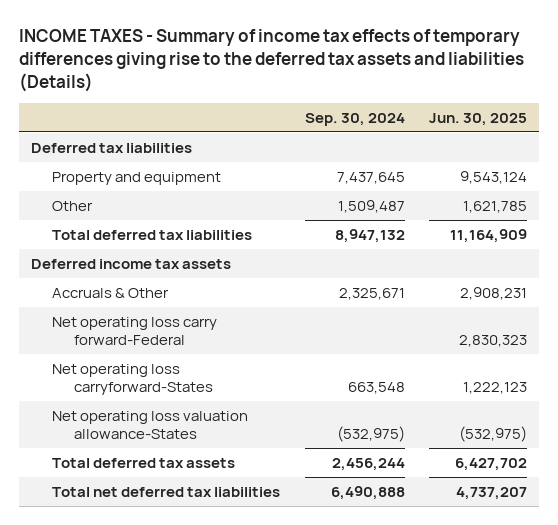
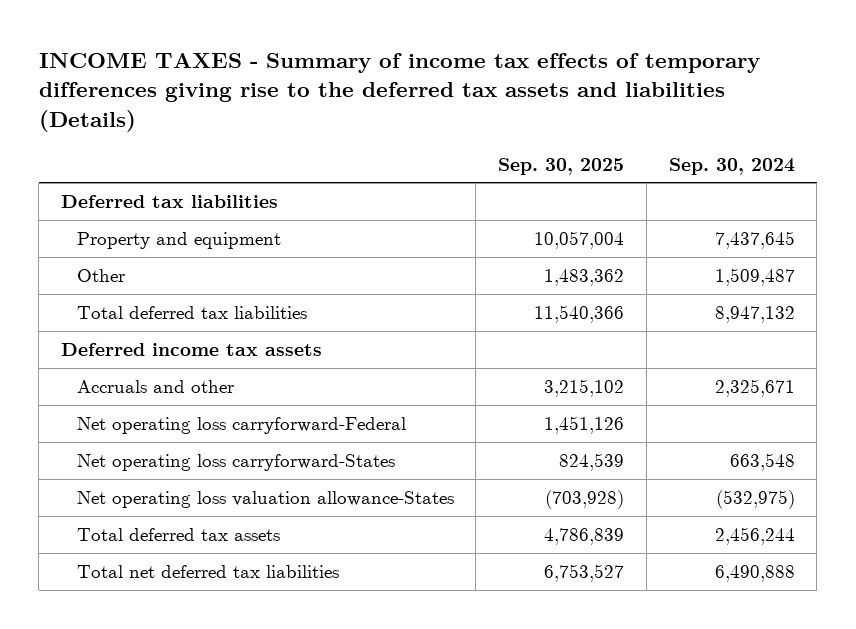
- | Sep. 30, 2024 | Jun. 30, 2025
+ | Sep. 30, 2025 | Sep. 30, 2024
- Accruals & Other | 2,325,671 | 2,908,231
- Net operating loss carry forward-Federal | | 2,830,323
+ Accruals and other | 3,215,102 | 2,325,671
+ Net operating loss carryforward-Federal | 1,451,126 |

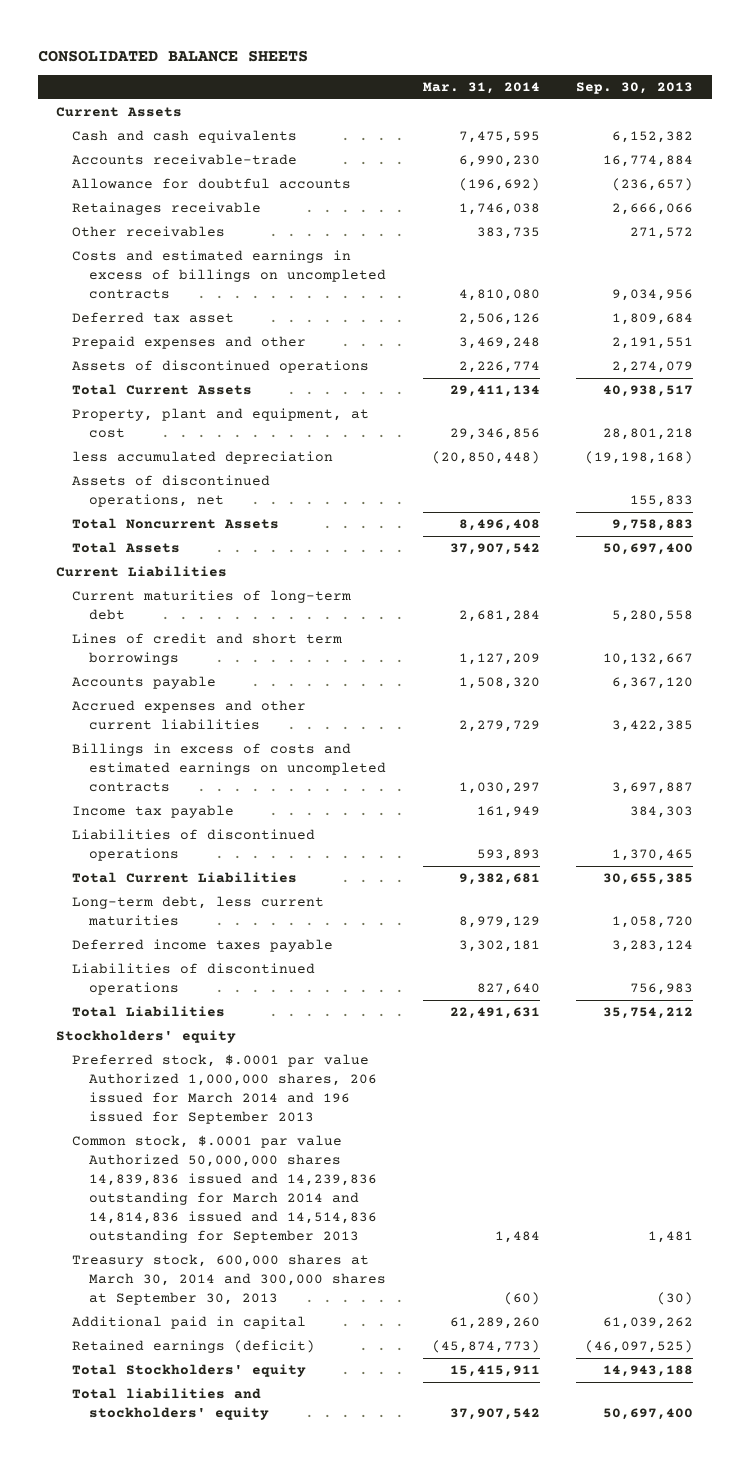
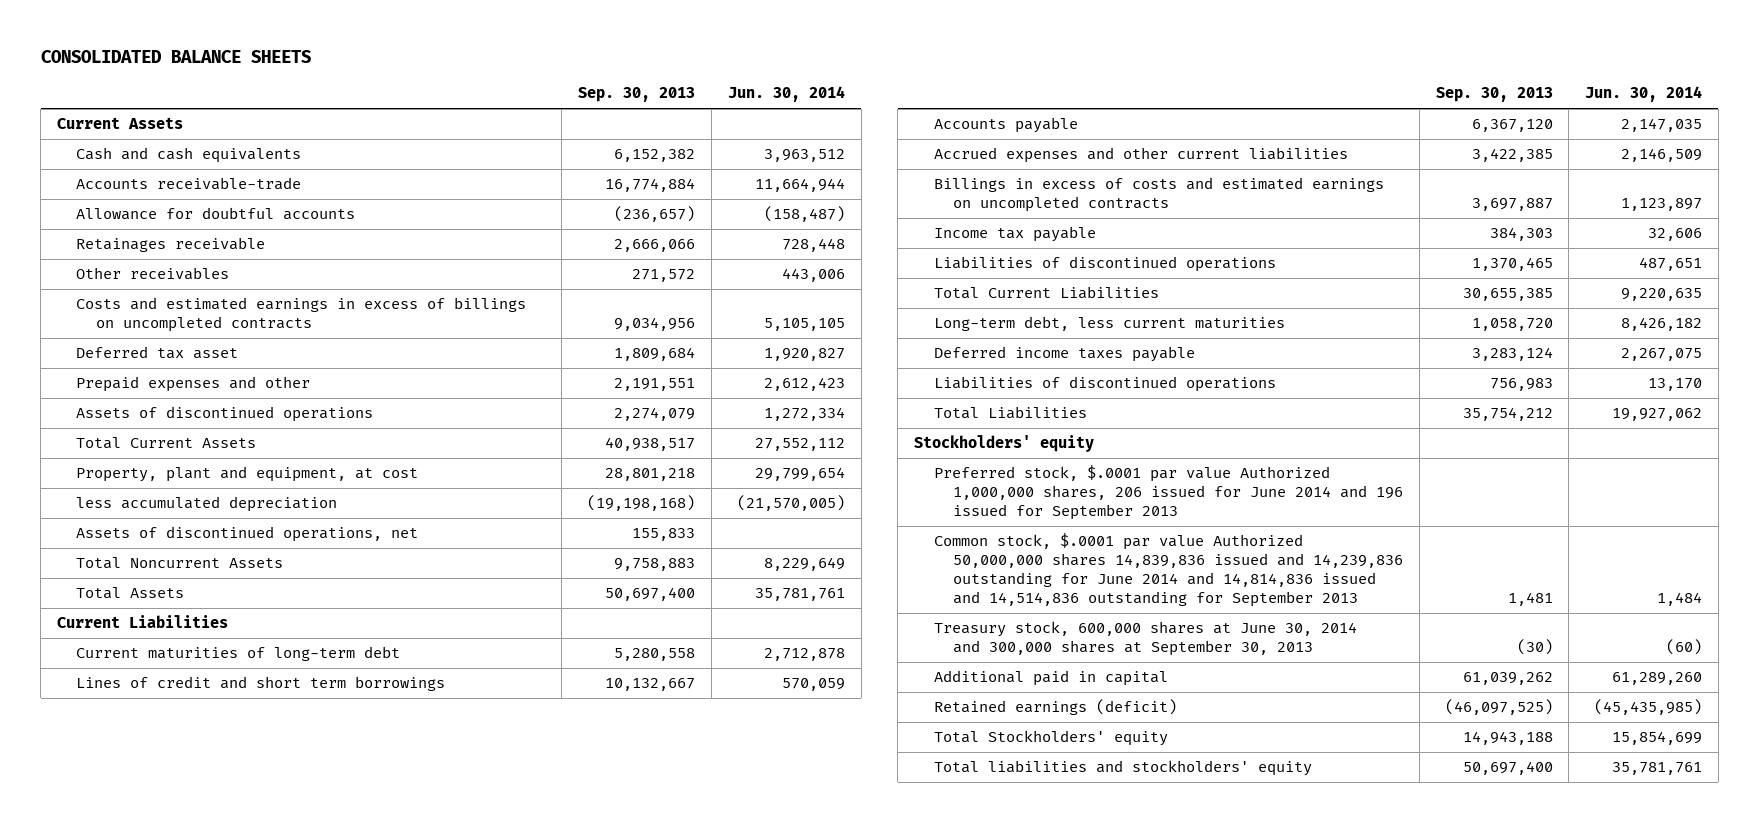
- | Mar. 31, 2014 | Sep. 30, 2013
+ | Sep. 30, 2013 | Jun. 30, 2014
- Preferred stock, $.0001 par value Authorized 1,000,000 shares, 206 issued for March 2014 and 196 issued for September 2013
- Common stock, $.0001 par value Authorized 50,000,000 shares 14,839,836 issued and 14,239,836 outstanding for March 2014 and 14,814,836 issued and 14,514,836 outstanding for September 2013 | 1,484 | 1,481
- Treasury stock, 600,000 shares at March 30, 2014 and 300,000 shares at September 30, 2013 | (60) | (30)
+ Preferred stock, $.0001 par value Authorized 1,000,000 shares, 206 issued for June 2014 and 196 issued for September 2013
+ Common stock, $.0001 par value Authorized 50,000,000 shares 14,839,836 issued and 14,239,836 outstanding for June 2014 and 14,814,836 issued and 14,514,836 outstanding for September 2013 | 1,481 | 1,484
+ Treasury stock, 600,000 shares at June 30, 2014 and 300,000 shares at September 30, 2013 | (30) | (60)

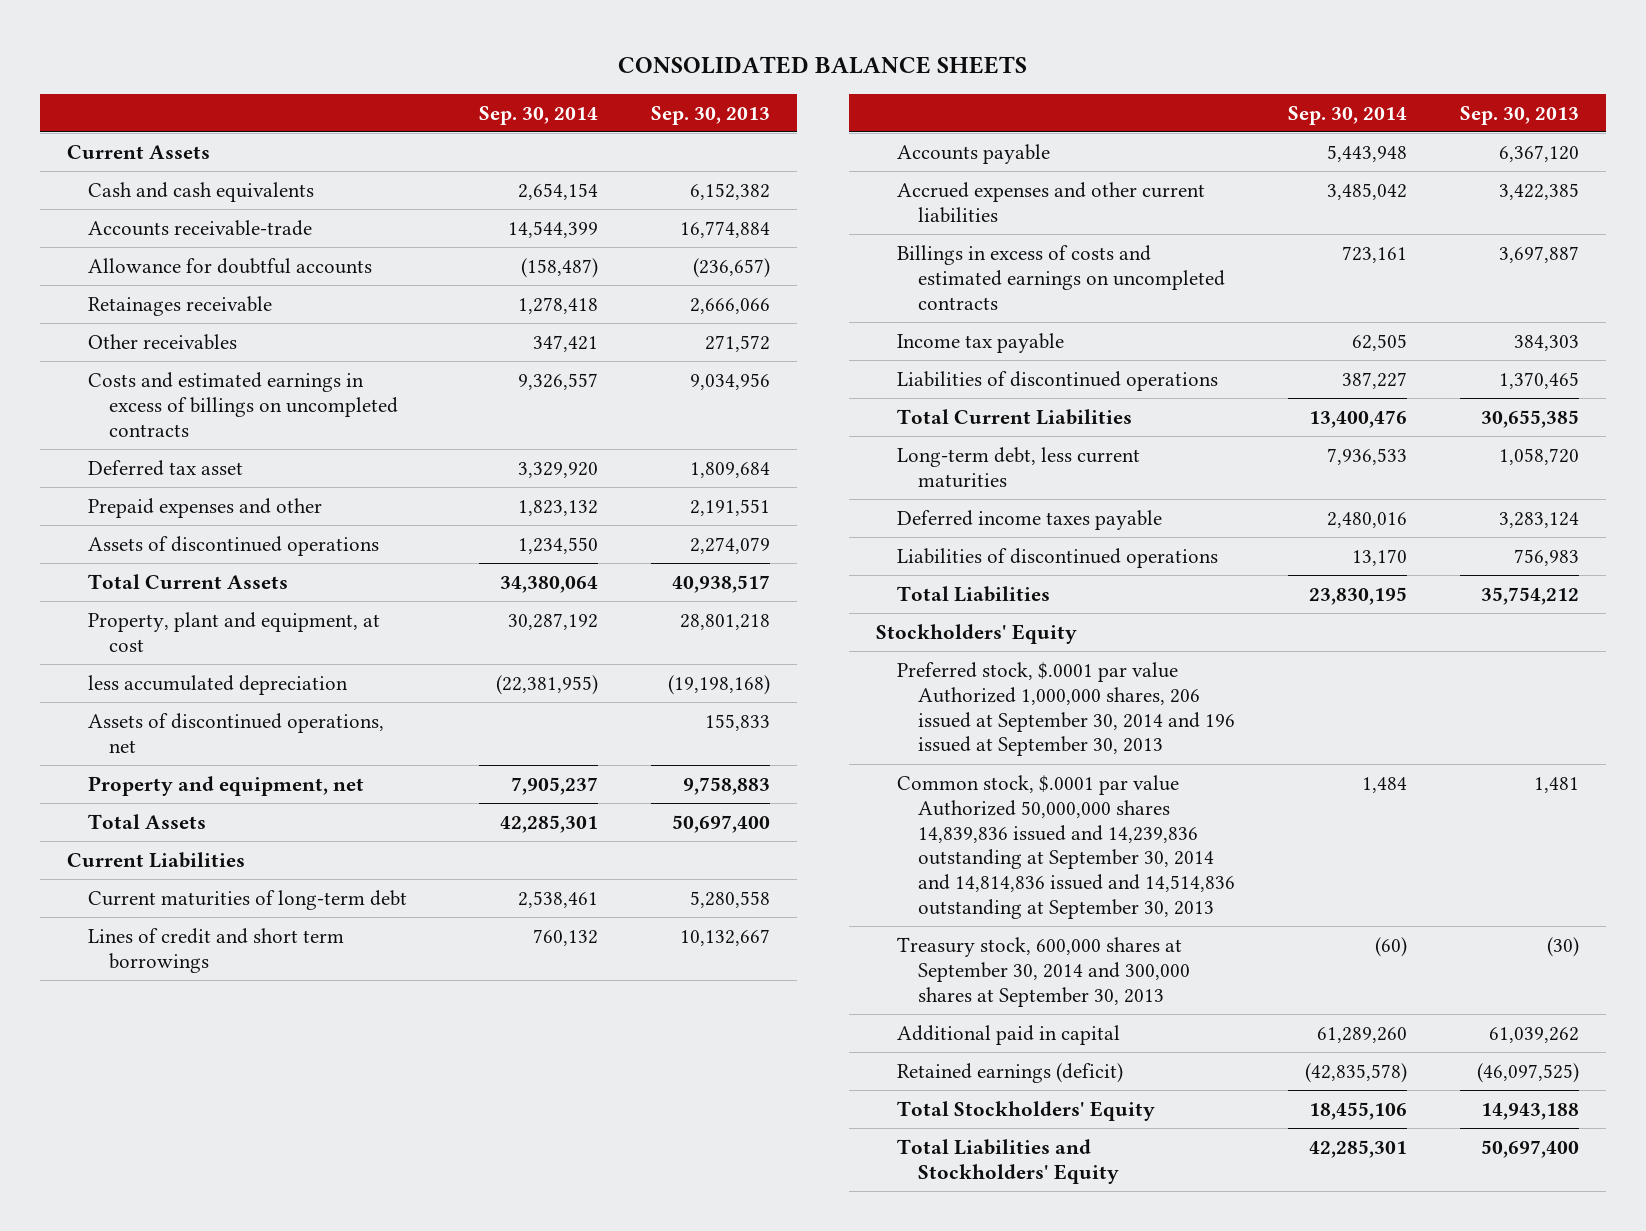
- | Sep. 30, 2013 | Jun. 30, 2014
+ | Sep. 30, 2014 | Sep. 30, 2013
- Total Noncurrent Assets | 9,758,883 | 8,229,649
+ Property and equipment, net | 7,905,237 | 9,758,883
- Stockholders' equity
- Preferred stock, $.0001 par value Authorized 1,000,000 shares, 206 issued for June 2014 and 196 issued for September 2013
- Common stock, $.0001 par value Authorized 50,000,000 shares 14,839,836 issued and 14,239,836 outstanding for June 2014 and 14,814,836 issued and 14,514,836 outstanding for September 2013 | 1,481 | 1,484
- Treasury stock, 600,000 shares at June 30, 2014 and 300,000 shares at September 30, 2013 | (30) | (60)
+ Stockholders' Equity
+ Preferred stock, $.0001 par value Authorized 1,000,000 shares, 206 issued at September 30, 2014 and 196 issued at September 30, 2013
+ Common stock, $.0001 par value Authorized 50,000,000 shares 14,839,836 issued and 14,239,836 outstanding at September 30, 2014 and 14,814,836 issued and 14,514,836 outstanding at September 30, 2013 | 1,484 | 1,481
+ Treasury stock, 600,000 shares at September 30, 2014 and 300,000 shares at September 30, 2013 | (60) | (30)
- Total Stockholders' equity | 14,943,188 | 15,854,699
- Total liabilities and stockholders' equity | 50,697,400 | 35,781,761
+ Total Stockholders' Equity | 18,455,106 | 14,943,188
+ Total Liabilities and Stockholders' Equity | 42,285,301 | 50,697,400

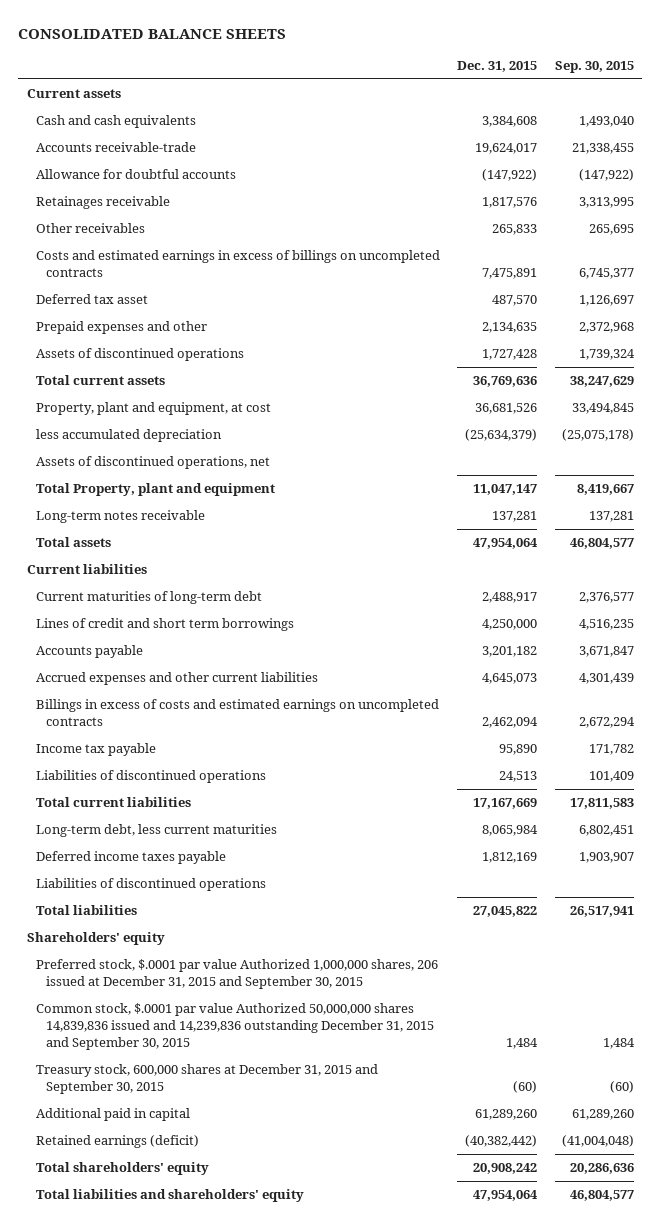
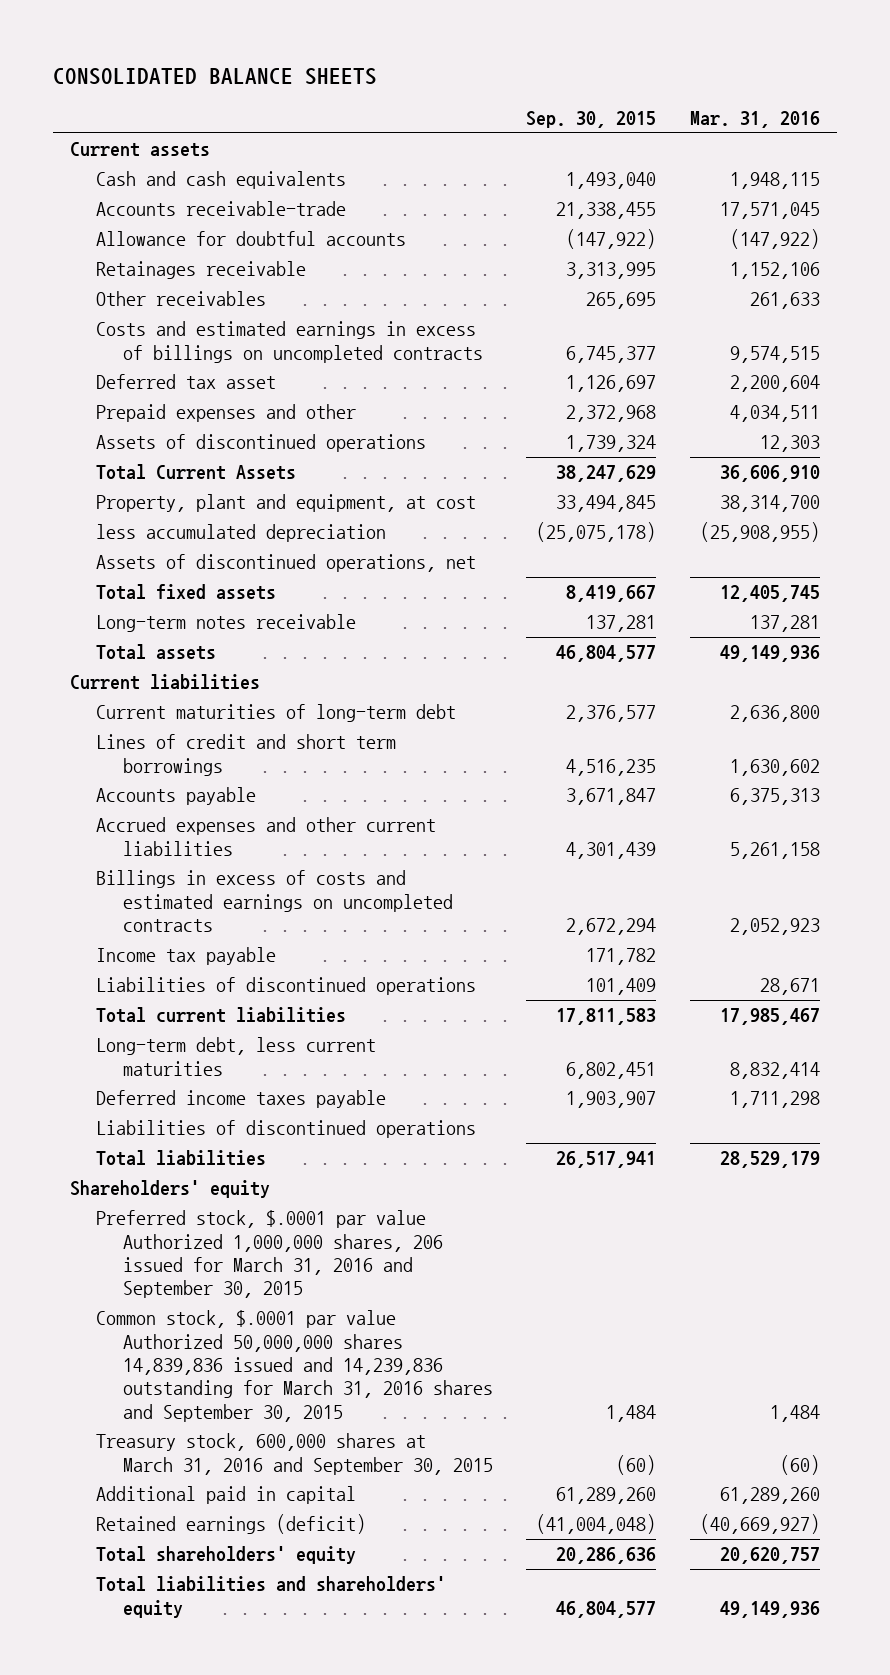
- | Dec. 31, 2015 | Sep. 30, 2015
+ | Sep. 30, 2015 | Mar. 31, 2016
- Total current assets | 36,769,636 | 38,247,629
+ Total Current Assets | 38,247,629 | 36,606,910
- Total Property, plant and equipment | 11,047,147 | 8,419,667
+ Total fixed assets | 8,419,667 | 12,405,745
- Preferred stock, $.0001 par value Authorized 1,000,000 shares, 206 issued at December 31, 2015 and September 30, 2015
- Common stock, $.0001 par value Authorized 50,000,000 shares 14,839,836 issued and 14,239,836 outstanding December 31, 2015 and September 30, 2015 | 1,484 | 1,484
- Treasury stock, 600,000 shares at December 31, 2015 and September 30, 2015 | (60) | (60)
+ Preferred stock, $.0001 par value Authorized 1,000,000 shares, 206 issued for March 31, 2016 and September 30, 2015
+ Common stock, $.0001 par value Authorized 50,000,000 shares 14,839,836 issued and 14,239,836 outstanding for March 31, 2016 shares and September 30, 2015 | 1,484 | 1,484
+ Treasury stock, 600,000 shares at March 31, 2016 and September 30, 2015 | (60) | (60)

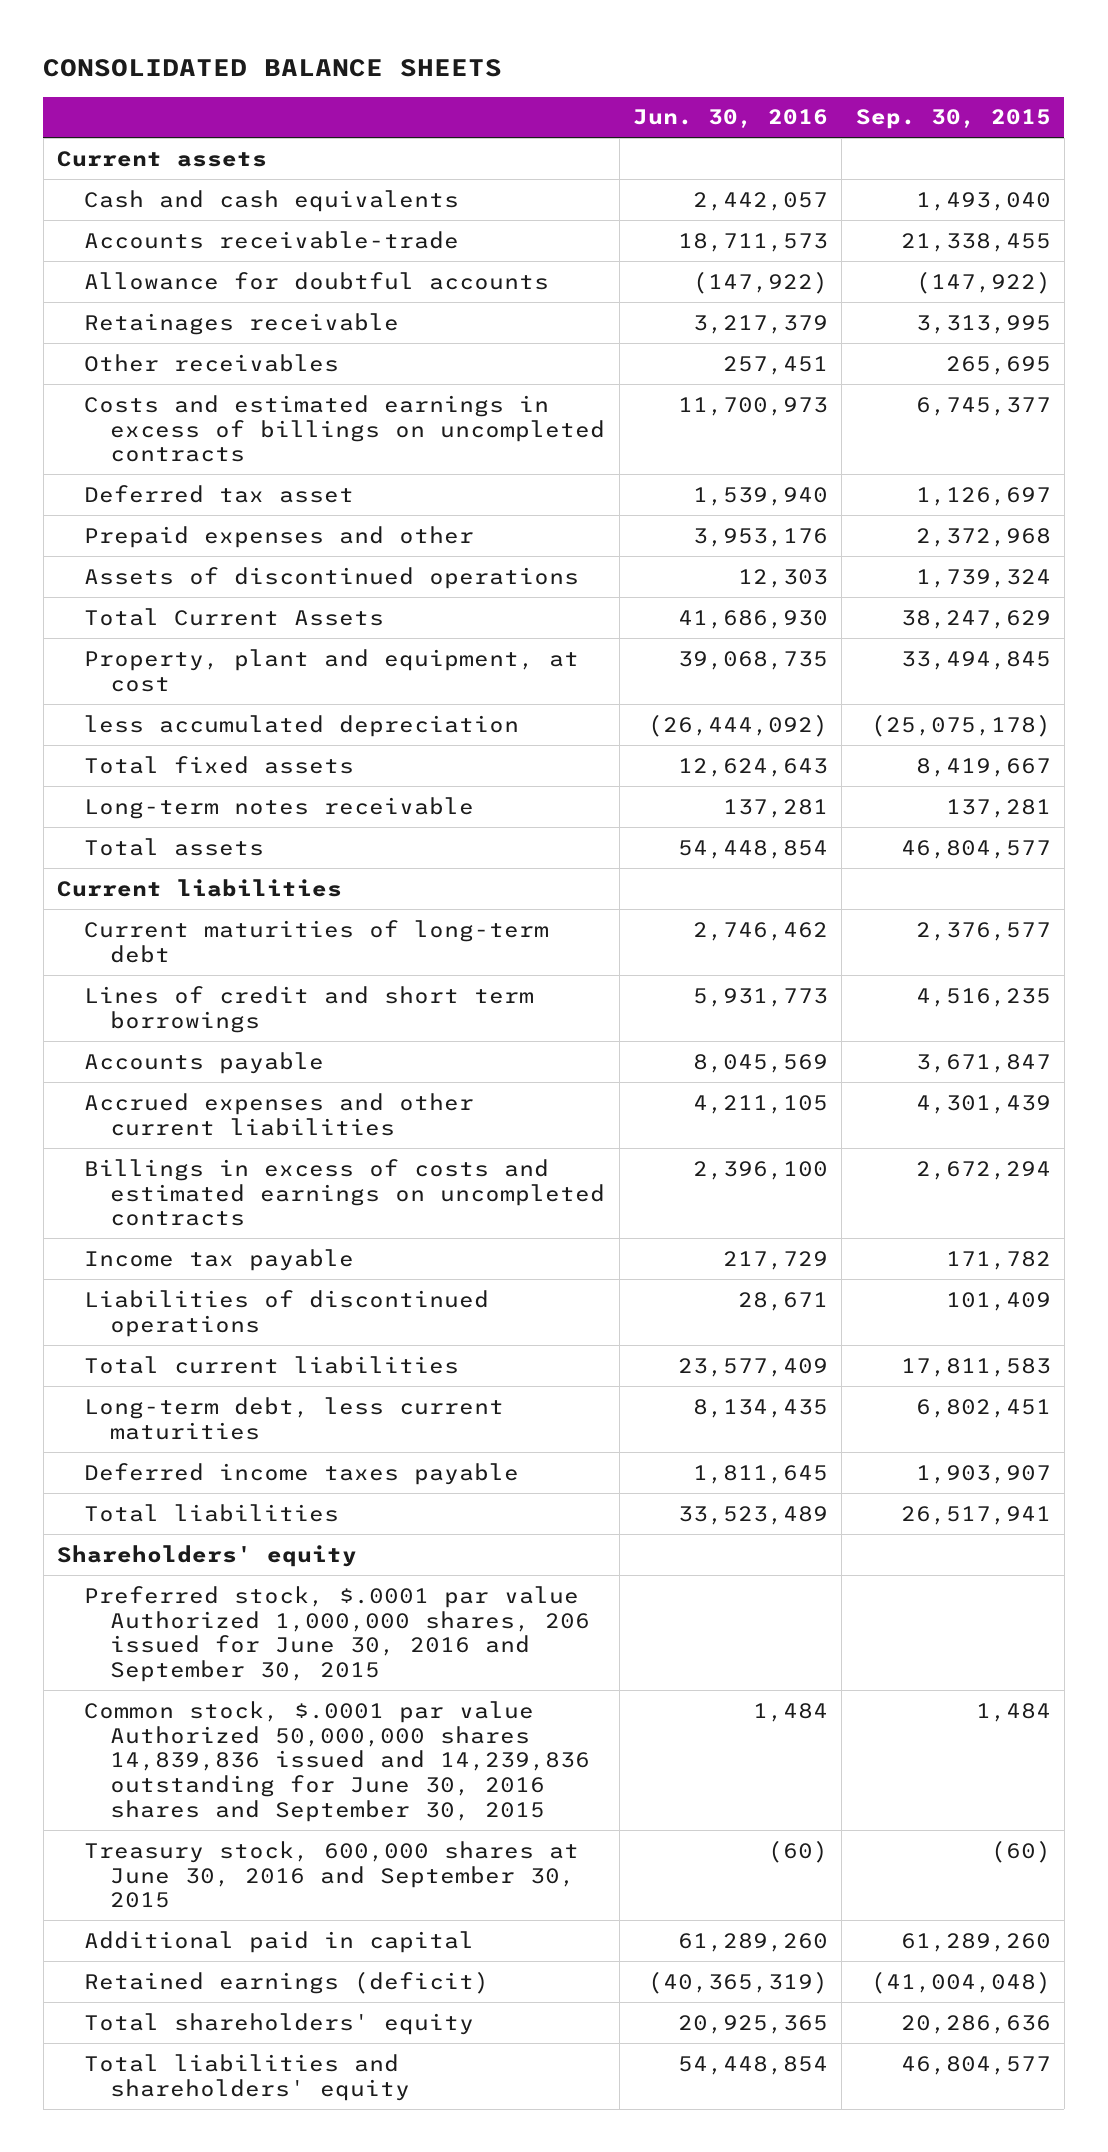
- | Sep. 30, 2015 | Mar. 31, 2016
+ | Jun. 30, 2016 | Sep. 30, 2015
- Assets of discontinued operations, net
- Liabilities of discontinued operations
- Preferred stock, $.0001 par value Authorized 1,000,000 shares, 206 issued for March 31, 2016 and September 30, 2015
- Common stock, $.0001 par value Authorized 50,000,000 shares 14,839,836 issued and 14,239,836 outstanding for March 31, 2016 shares and September 30, 2015 | 1,484 | 1,484
- Treasury stock, 600,000 shares at March 31, 2016 and September 30, 2015 | (60) | (60)
+ Preferred stock, $.0001 par value Authorized 1,000,000 shares, 206 issued for June 30, 2016 and September 30, 2015
+ Common stock, $.0001 par value Authorized 50,000,000 shares 14,839,836 issued and 14,239,836 outstanding for June 30, 2016 shares and September 30, 2015 | 1,484 | 1,484
+ Treasury stock, 600,000 shares at June 30, 2016 and September 30, 2015 | (60) | (60)

